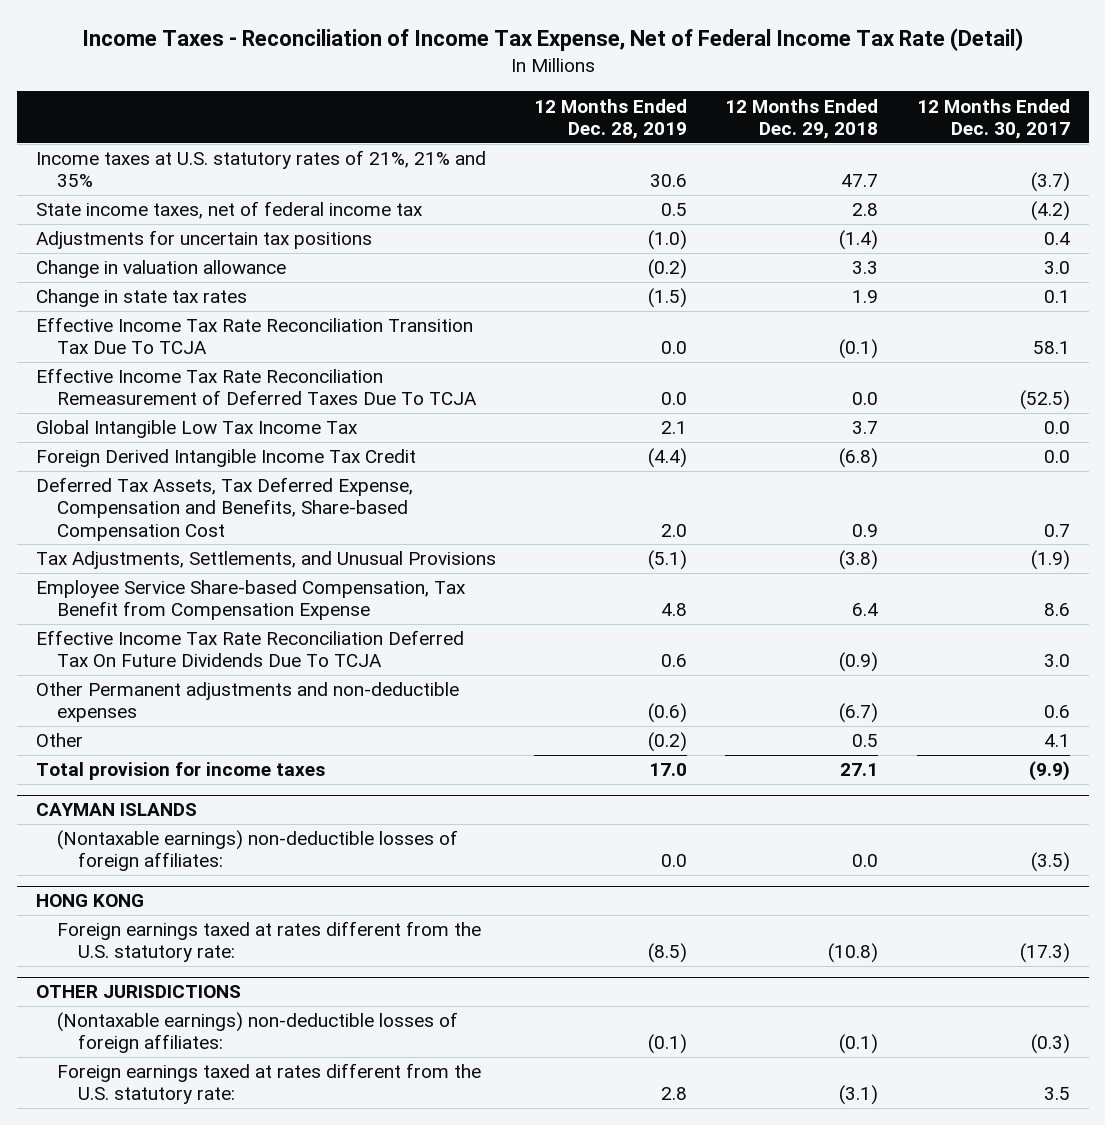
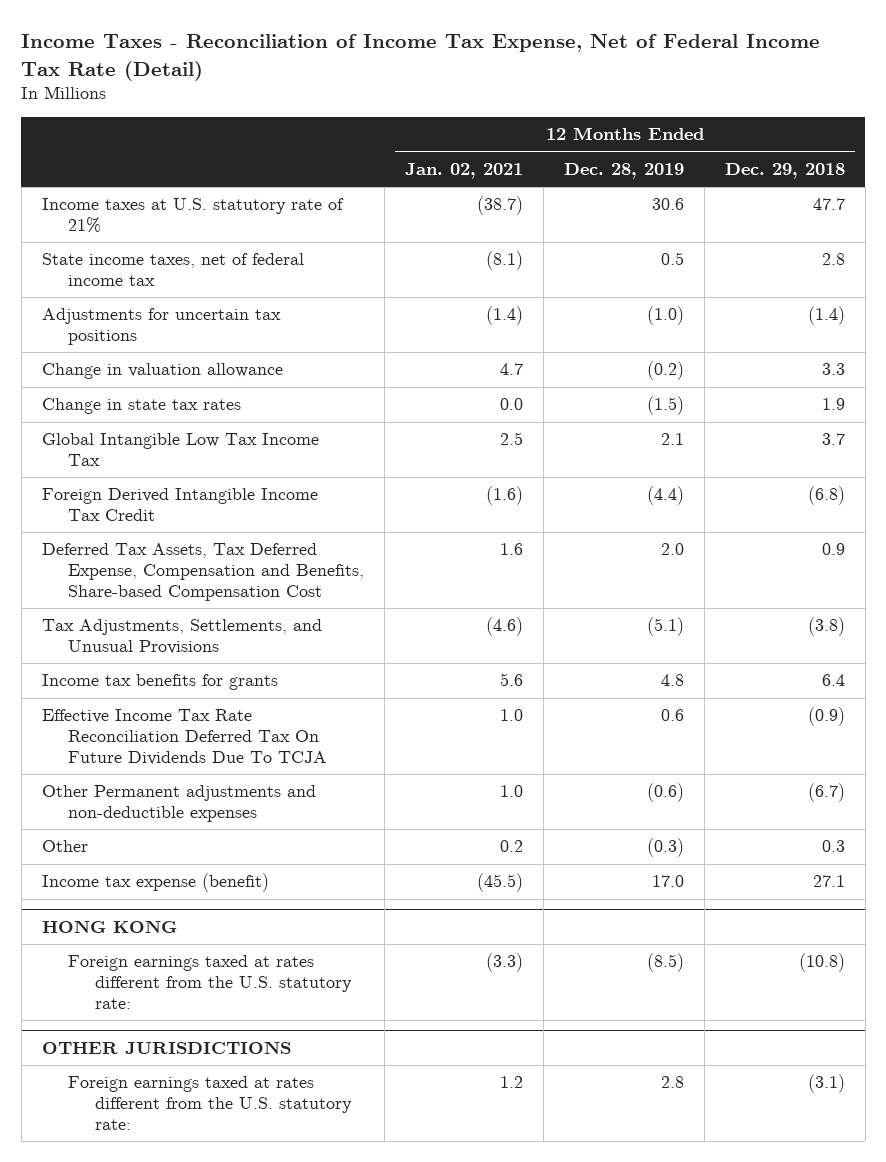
- | 12 Months Ended Dec. 28, 2019 | 12 Months Ended Dec. 29, 2018 | 12 Months Ended Dec. 30, 2017
+ | 12 Months Ended Jan. 02, 2021 | 12 Months Ended Dec. 28, 2019 | 12 Months Ended Dec. 29, 2018
- Income taxes at U.S. statutory rates of 21%, 21% and 35% | 30.6 | 47.7 | (3.7)
+ Income taxes at U.S. statutory rate of 21% | (38.7) | 30.6 | 47.7
- Effective Income Tax Rate Reconciliation Transition Tax Due To TCJA | 0.0 | (0.1) | 58.1
- Effective Income Tax Rate Reconciliation Remeasurement of Deferred Taxes Due To TCJA | 0.0 | 0.0 | (52.5)
- Employee Service Share-based Compensation, Tax Benefit from Compensation Expense | 4.8 | 6.4 | 8.6
+ Income tax benefits for grants | 5.6 | 4.8 | 6.4
- Other | (0.2) | 0.5 | 4.1
- Total provision for income taxes | 17.0 | 27.1 | (9.9)
- CAYMAN ISLANDS
- (Nontaxable earnings) non-deductible losses of foreign affiliates: | 0.0 | 0.0 | (3.5)
+ Other | 0.2 | (0.3) | 0.3
+ Income tax expense (benefit) | (45.5) | 17.0 | 27.1
@ OTHER JURISDICTIONS
- (Nontaxable earnings) non-deductible losses of foreign affiliates: | (0.1) | (0.1) | (0.3)

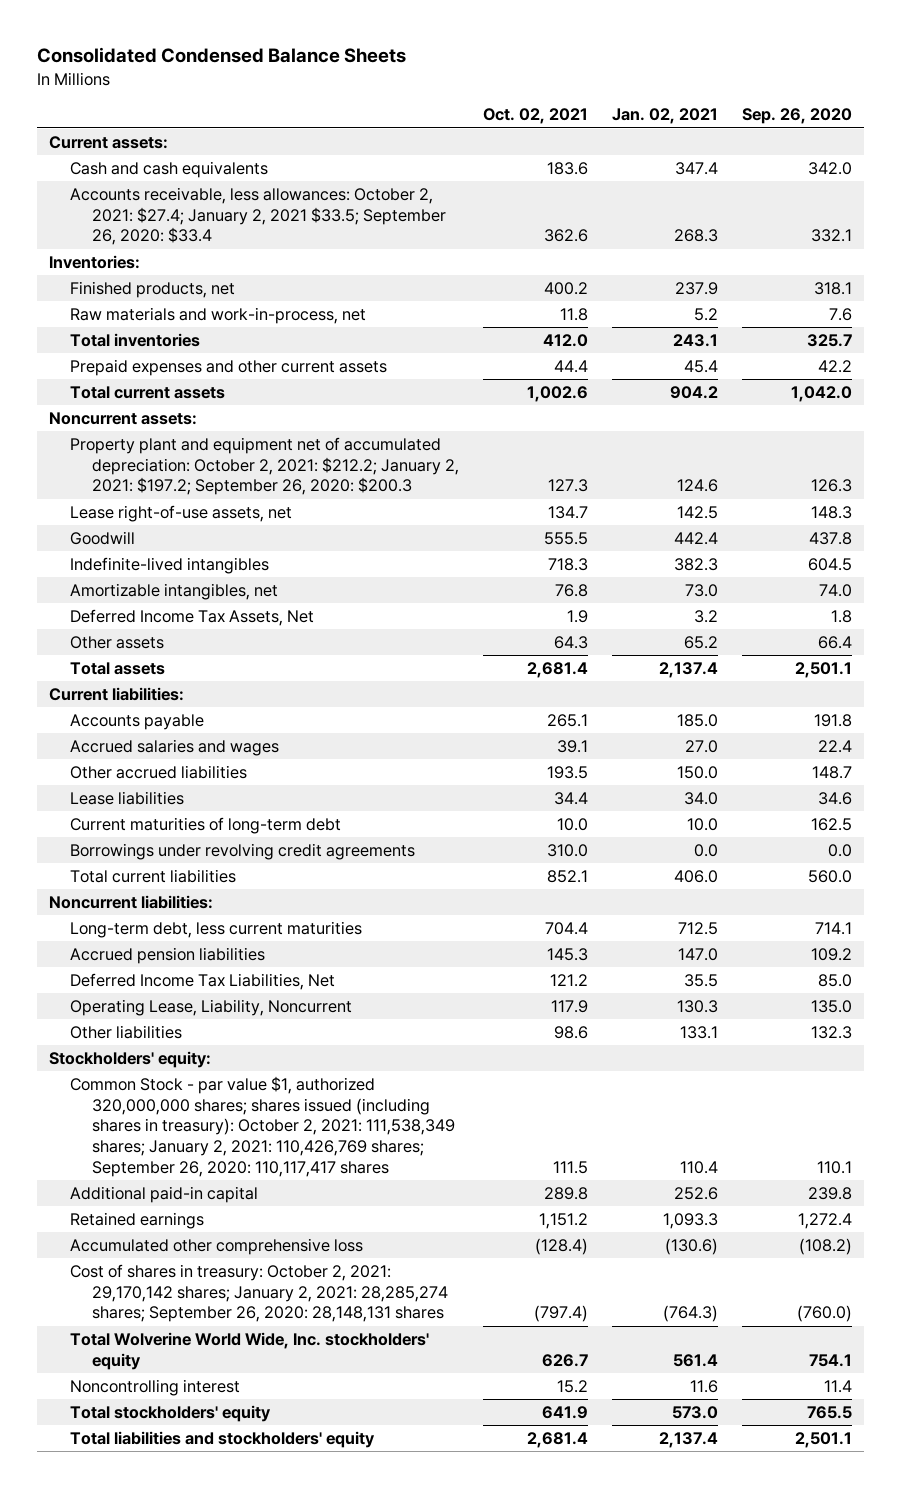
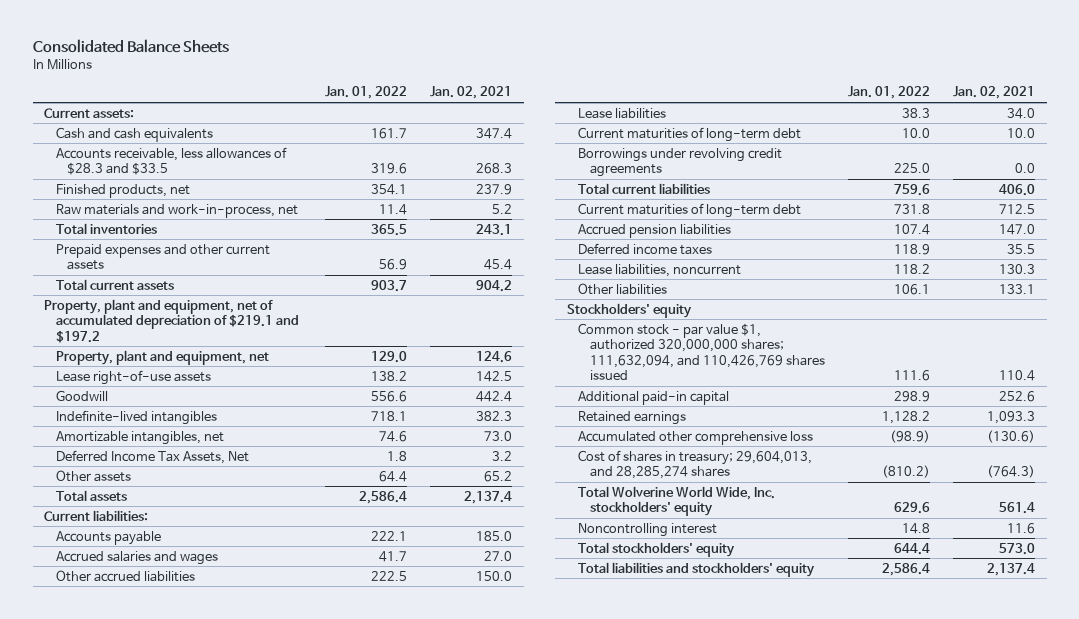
- Consolidated Condensed Balance Sheets
+ Consolidated Balance Sheets
- | Oct. 02, 2021 | Jan. 02, 2021 | Sep. 26, 2020
+ | Jan. 01, 2022 | Jan. 02, 2021
- Accounts receivable, less allowances: October 2, 2021: $27.4; January 2, 2021 $33.5; September 26, 2020: $33.4 | 362.6 | 268.3 | 332.1
- Inventories:
+ Accounts receivable, less allowances of $28.3 and $33.5 | 319.6 | 268.3
- Noncurrent assets:
- Property plant and equipment net of accumulated depreciation: October 2, 2021: $212.2; January 2, 2021: $197.2; September 26, 2020: $200.3 | 127.3 | 124.6 | 126.3
- Lease right-of-use assets, net | 134.7 | 142.5 | 148.3
+ Property, plant and equipment, net of accumulated depreciation of $219.1 and $197.2
+ Property, plant and equipment, net | 129.0 | 124.6
+ Lease right-of-use assets | 138.2 | 142.5
- Noncurrent liabilities:
- Long-term debt, less current maturities | 704.4 | 712.5 | 714.1
+ Current maturities of long-term debt | 731.8 | 712.5
- Deferred Income Tax Liabilities, Net | 121.2 | 35.5 | 85.0
- Operating Lease, Liability, Noncurrent | 117.9 | 130.3 | 135.0
+ Deferred income taxes | 118.9 | 35.5
+ Lease liabilities, noncurrent | 118.2 | 130.3
- Stockholders' equity:
- Common Stock - par value $1, authorized 320,000,000 shares; shares issued (including shares in treasury): October 2, 2021: 111,538,349 shares; January 2, 2021: 110,426,769 shares; September 26, 2020: 110,117,417 shares | 111.5 | 110.4 | 110.1
+ Stockholders' equity
+ Common stock - par value $1, authorized 320,000,000 shares; 111,632,094, and 110,426,769 shares issued | 111.6 | 110.4
- Cost of shares in treasury: October 2, 2021: 29,170,142 shares; January 2, 2021: 28,285,274 shares; September 26, 2020: 28,148,131 shares | (797.4) | (764.3) | (760.0)
+ Cost of shares in treasury; 29,604,013, and 28,285,274 shares | (810.2) | (764.3)

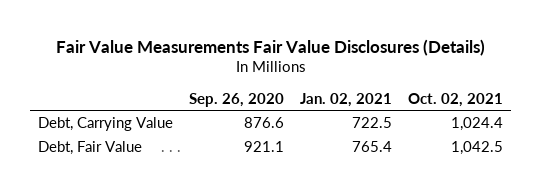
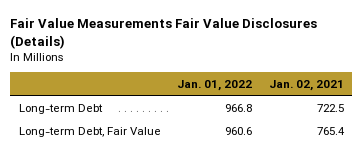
- | Sep. 26, 2020 | Jan. 02, 2021 | Oct. 02, 2021
+ | Jan. 01, 2022 | Jan. 02, 2021
- Debt, Carrying Value | 876.6 | 722.5 | 1,024.4
- Debt, Fair Value | 921.1 | 765.4 | 1,042.5
+ Long-term Debt | 966.8 | 722.5
+ Long-term Debt, Fair Value | 960.6 | 765.4

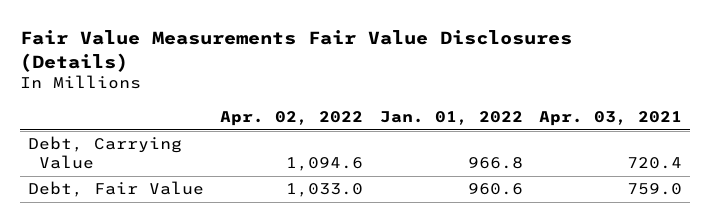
- | Jan. 01, 2022 | Jan. 02, 2021
+ | Apr. 02, 2022 | Jan. 01, 2022 | Apr. 03, 2021
- Long-term Debt | 966.8 | 722.5
- Long-term Debt, Fair Value | 960.6 | 765.4
+ Debt, Carrying Value | 1,094.6 | 966.8 | 720.4
+ Debt, Fair Value | 1,033.0 | 960.6 | 759.0

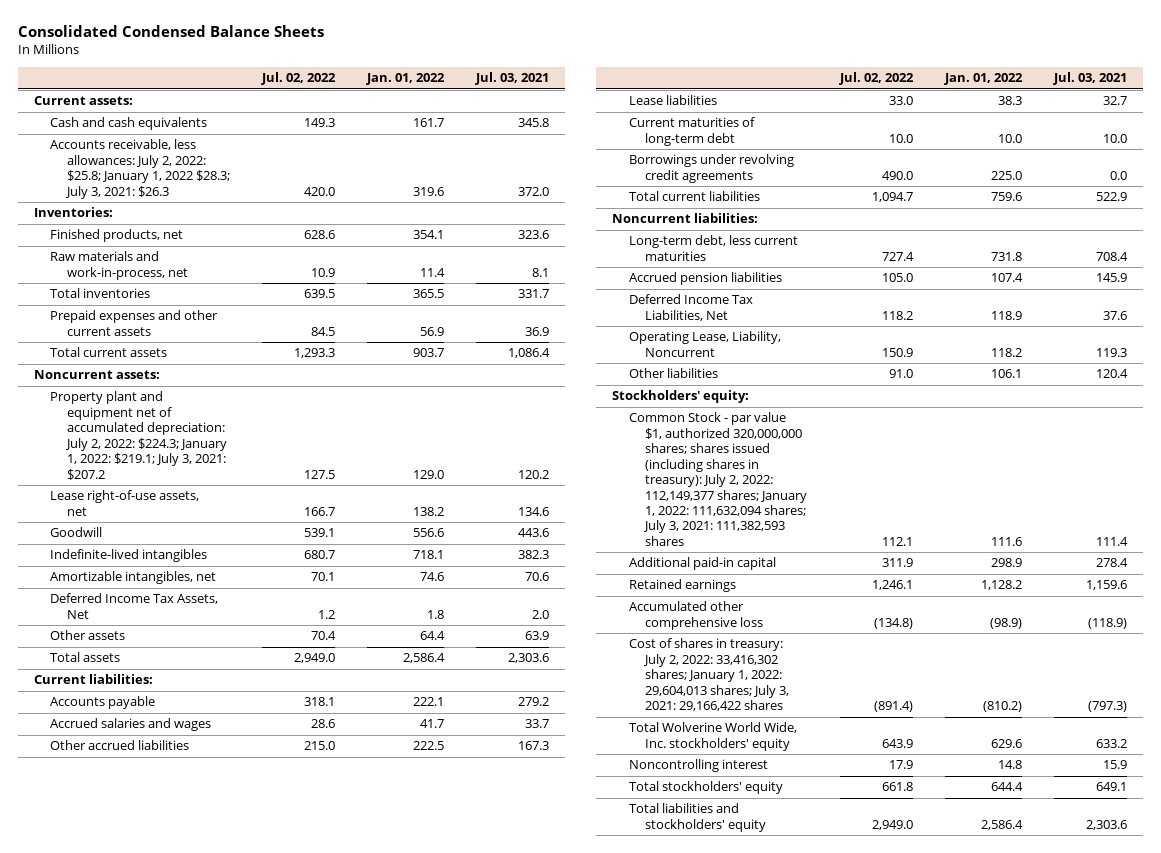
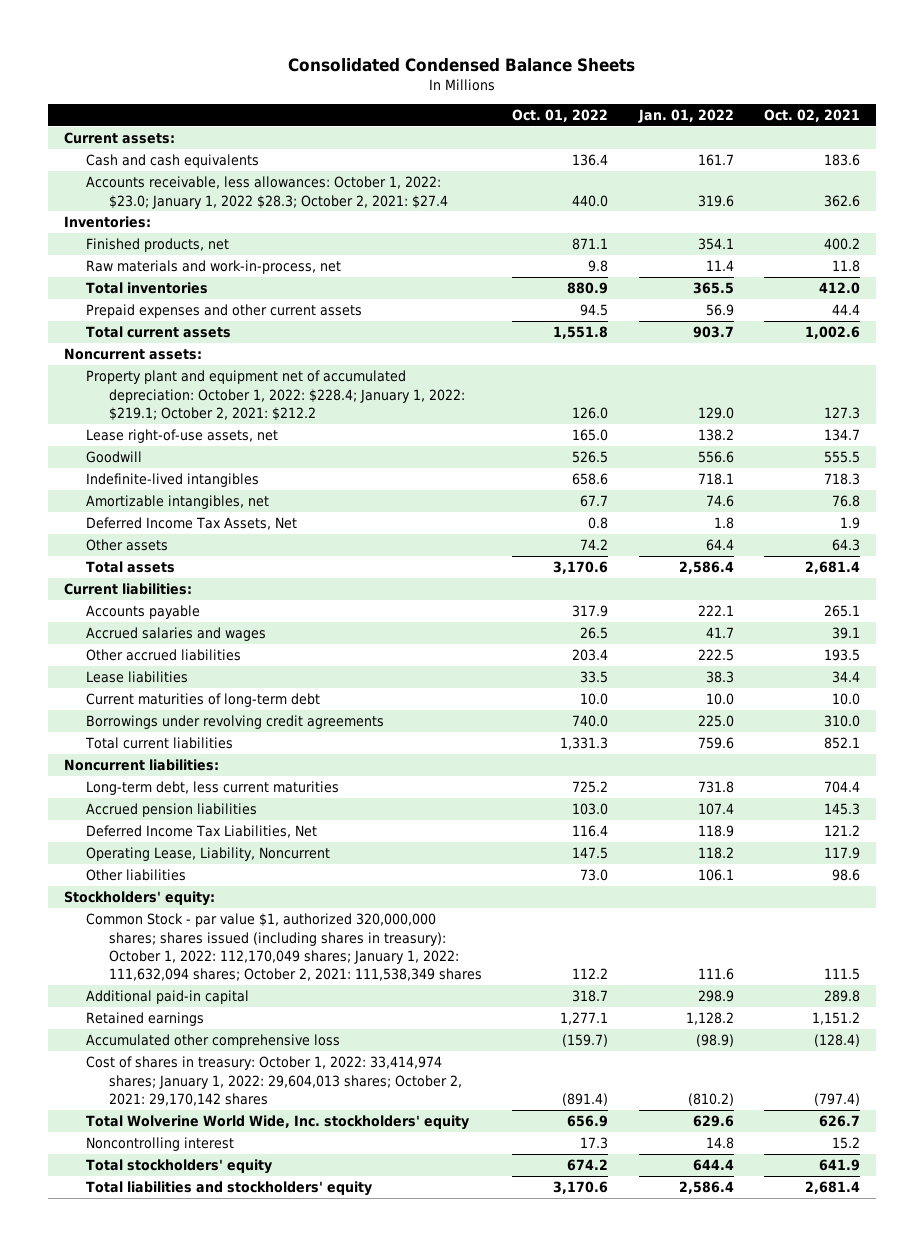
- | Jul. 02, 2022 | Jan. 01, 2022 | Jul. 03, 2021
+ | Oct. 01, 2022 | Jan. 01, 2022 | Oct. 02, 2021
- Accounts receivable, less allowances: July 2, 2022: $25.8; January 1, 2022 $28.3; July 3, 2021: $26.3 | 420.0 | 319.6 | 372.0
+ Accounts receivable, less allowances: October 1, 2022: $23.0; January 1, 2022 $28.3; October 2, 2021: $27.4 | 440.0 | 319.6 | 362.6
- Property plant and equipment net of accumulated depreciation: July 2, 2022: $224.3; January 1, 2022: $219.1; July 3, 2021: $207.2 | 127.5 | 129.0 | 120.2
+ Property plant and equipment net of accumulated depreciation: October 1, 2022: $228.4; January 1, 2022: $219.1; October 2, 2021: $212.2 | 126.0 | 129.0 | 127.3
- Common Stock - par value $1, authorized 320,000,000 shares; shares issued (including shares in treasury): July 2, 2022: 112,149,377 shares; January 1, 2022: 111,632,094 shares; July 3, 2021: 111,382,593 shares | 112.1 | 111.6 | 111.4
+ Common Stock - par value $1, authorized 320,000,000 shares; shares issued (including shares in treasury): October 1, 2022: 112,170,049 shares; January 1, 2022: 111,632,094 shares; October 2, 2021: 111,538,349 shares | 112.2 | 111.6 | 111.5
- Cost of shares in treasury: July 2, 2022: 33,416,302 shares; January 1, 2022: 29,604,013 shares; July 3, 2021: 29,166,422 shares | (891.4) | (810.2) | (797.3)
+ Cost of shares in treasury: October 1, 2022: 33,414,974 shares; January 1, 2022: 29,604,013 shares; October 2, 2021: 29,170,142 shares | (891.4) | (810.2) | (797.4)

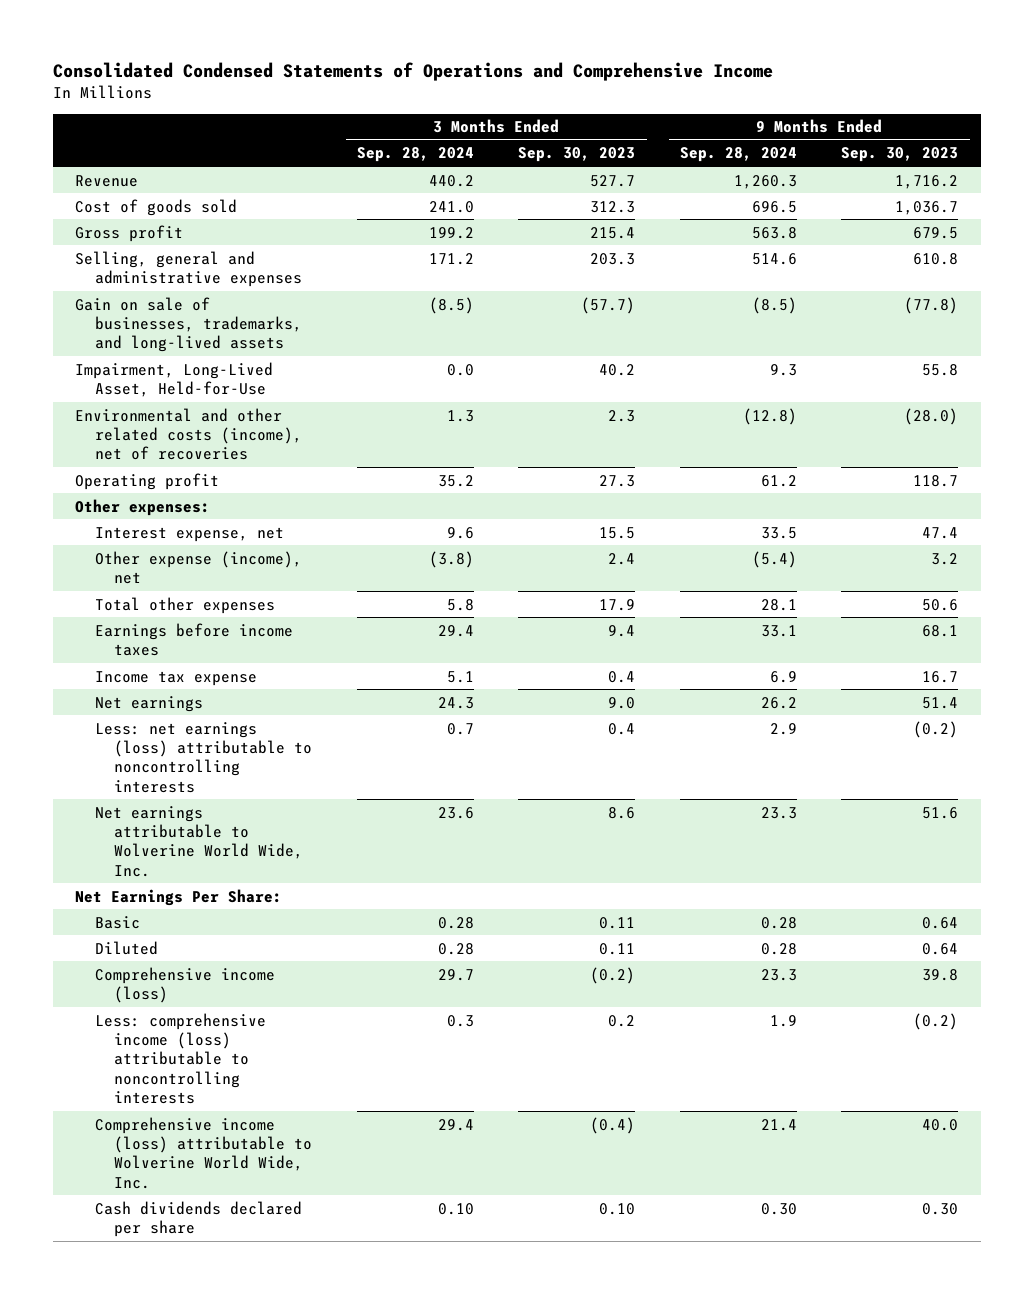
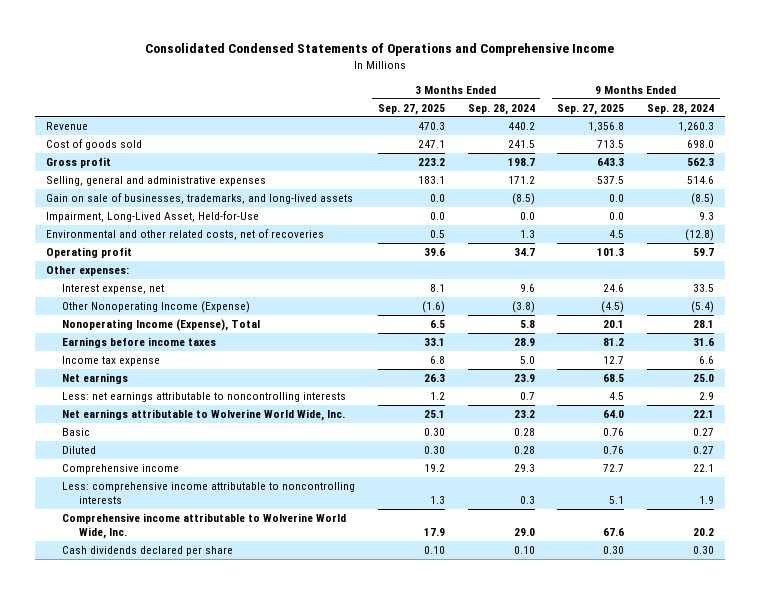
- | 3 Months Ended Sep. 28, 2024 | 3 Months Ended Sep. 30, 2023 | 9 Months Ended Sep. 28, 2024 | 9 Months Ended Sep. 30, 2023
+ | 3 Months Ended Sep. 27, 2025 | 3 Months Ended Sep. 28, 2024 | 9 Months Ended Sep. 27, 2025 | 9 Months Ended Sep. 28, 2024
- Cost of goods sold | 241.0 | 312.3 | 696.5 | 1,036.7
- Gross profit | 199.2 | 215.4 | 563.8 | 679.5
+ Cost of goods sold | 247.1 | 241.5 | 713.5 | 698.0
+ Gross profit | 223.2 | 198.7 | 643.3 | 562.3
- Environmental and other related costs (income), net of recoveries | 1.3 | 2.3 | (12.8) | (28.0)
- Operating profit | 35.2 | 27.3 | 61.2 | 118.7
+ Environmental and other related costs, net of recoveries | 0.5 | 1.3 | 4.5 | (12.8)
+ Operating profit | 39.6 | 34.7 | 101.3 | 59.7
- Other expense (income), net | (3.8) | 2.4 | (5.4) | 3.2
- Total other expenses | 5.8 | 17.9 | 28.1 | 50.6
- Earnings before income taxes | 29.4 | 9.4 | 33.1 | 68.1
- Income tax expense | 5.1 | 0.4 | 6.9 | 16.7
- Net earnings | 24.3 | 9.0 | 26.2 | 51.4
- Less: net earnings (loss) attributable to noncontrolling interests | 0.7 | 0.4 | 2.9 | (0.2)
- Net earnings attributable to Wolverine World Wide, Inc. | 23.6 | 8.6 | 23.3 | 51.6
- Net Earnings Per Share:
- Basic | 0.28 | 0.11 | 0.28 | 0.64
- Diluted | 0.28 | 0.11 | 0.28 | 0.64
- Comprehensive income (loss) | 29.7 | (0.2) | 23.3 | 39.8
- Less: comprehensive income (loss) attributable to noncontrolling interests | 0.3 | 0.2 | 1.9 | (0.2)
- Comprehensive income (loss) attributable to Wolverine World Wide, Inc. | 29.4 | (0.4) | 21.4 | 40.0
+ Other Nonoperating Income (Expense) | (1.6) | (3.8) | (4.5) | (5.4)
+ Nonoperating Income (Expense), Total | 6.5 | 5.8 | 20.1 | 28.1
+ Earnings before income taxes | 33.1 | 28.9 | 81.2 | 31.6
+ Income tax expense | 6.8 | 5.0 | 12.7 | 6.6
+ Net earnings | 26.3 | 23.9 | 68.5 | 25.0
+ Less: net earnings attributable to noncontrolling interests | 1.2 | 0.7 | 4.5 | 2.9
+ Net earnings attributable to Wolverine World Wide, Inc. | 25.1 | 23.2 | 64.0 | 22.1
+ Basic | 0.30 | 0.28 | 0.76 | 0.27
+ Diluted | 0.30 | 0.28 | 0.76 | 0.27
+ Comprehensive income | 19.2 | 29.3 | 72.7 | 22.1
+ Less: comprehensive income attributable to noncontrolling interests | 1.3 | 0.3 | 5.1 | 1.9
+ Comprehensive income attributable to Wolverine World Wide, Inc. | 17.9 | 29.0 | 67.6 | 20.2

